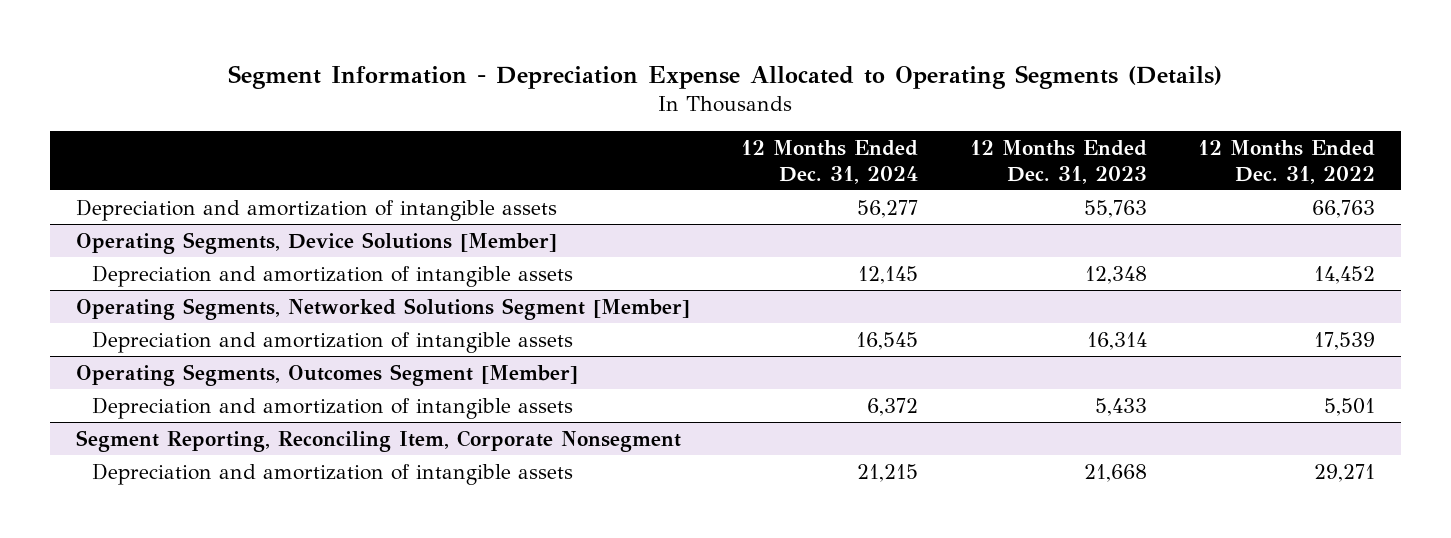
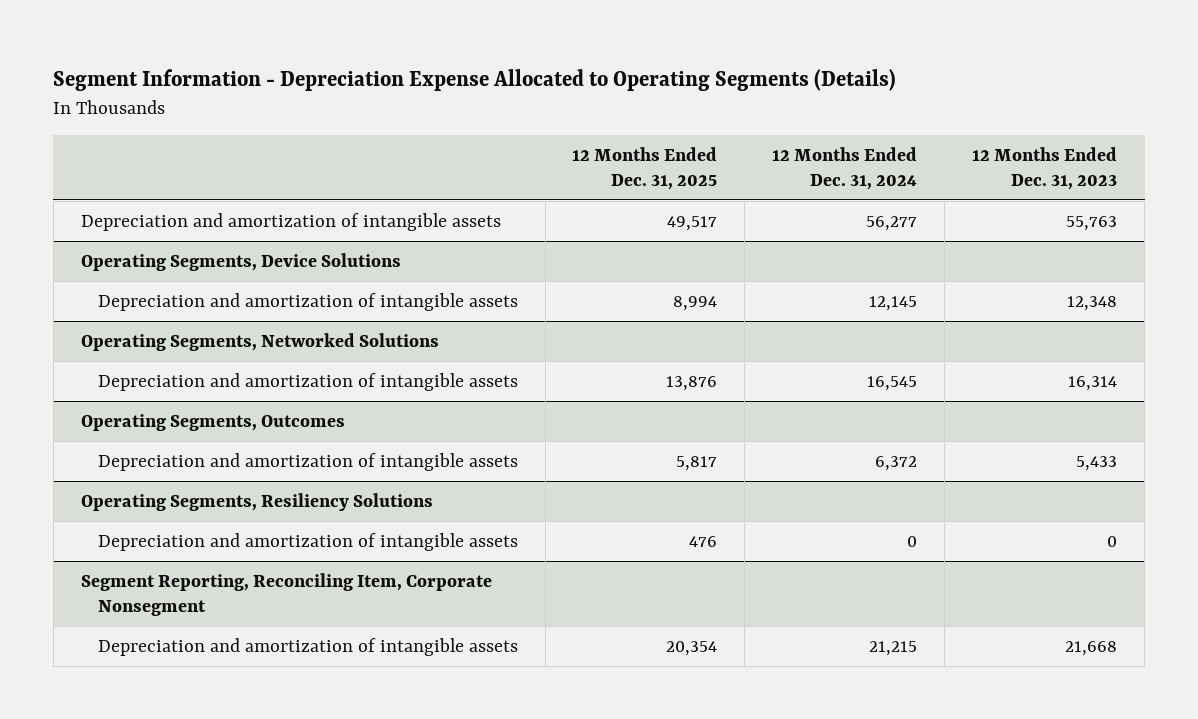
- | 12 Months Ended Dec. 31, 2024 | 12 Months Ended Dec. 31, 2023 | 12 Months Ended Dec. 31, 2022
+ | 12 Months Ended Dec. 31, 2025 | 12 Months Ended Dec. 31, 2024 | 12 Months Ended Dec. 31, 2023
- Operating Segments, Device Solutions [Member]
+ Operating Segments, Device Solutions
- Operating Segments, Networked Solutions Segment [Member]
+ Operating Segments, Networked Solutions
- Operating Segments, Outcomes Segment [Member]
+ Operating Segments, Outcomes
+ Operating Segments, Resiliency Solutions
+ Depreciation and amortization of intangible assets | 476 | 0 | 0

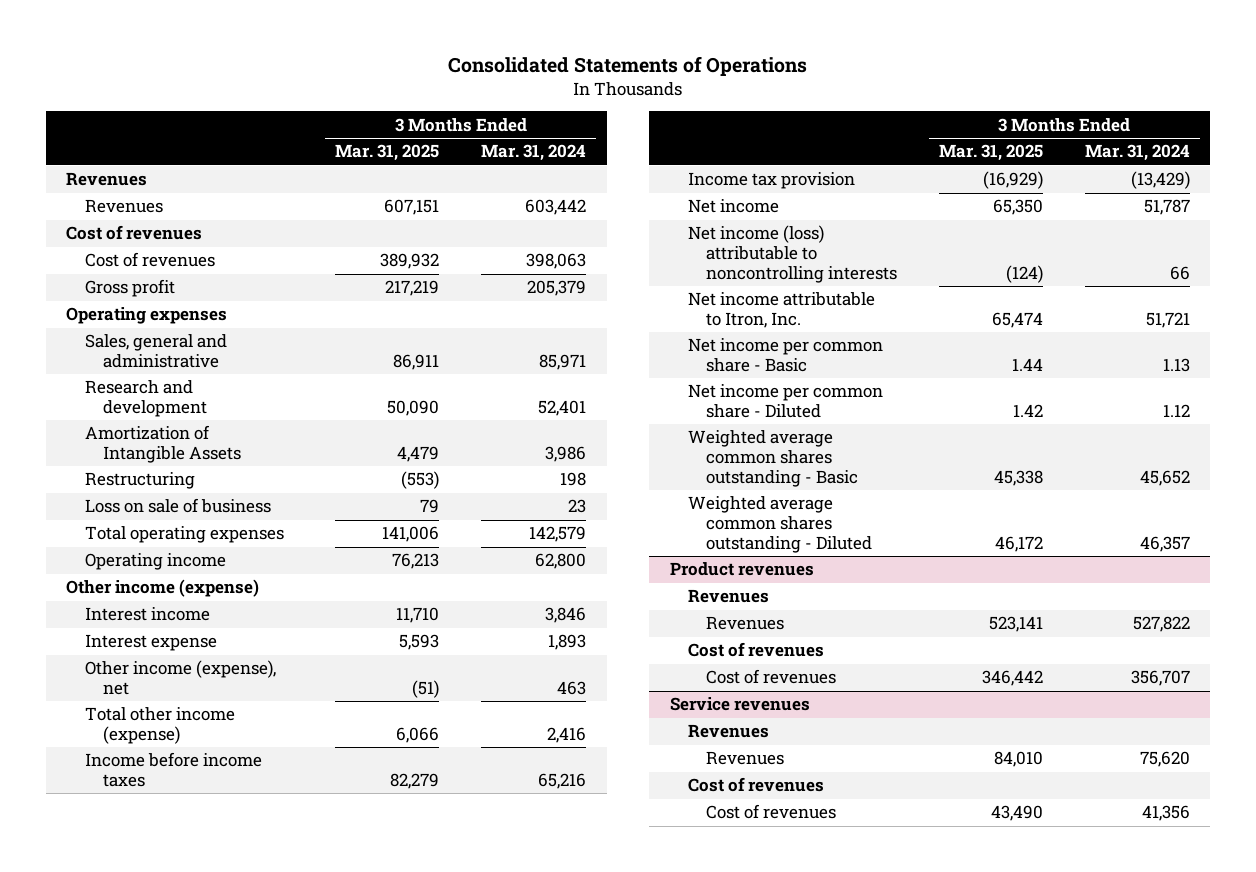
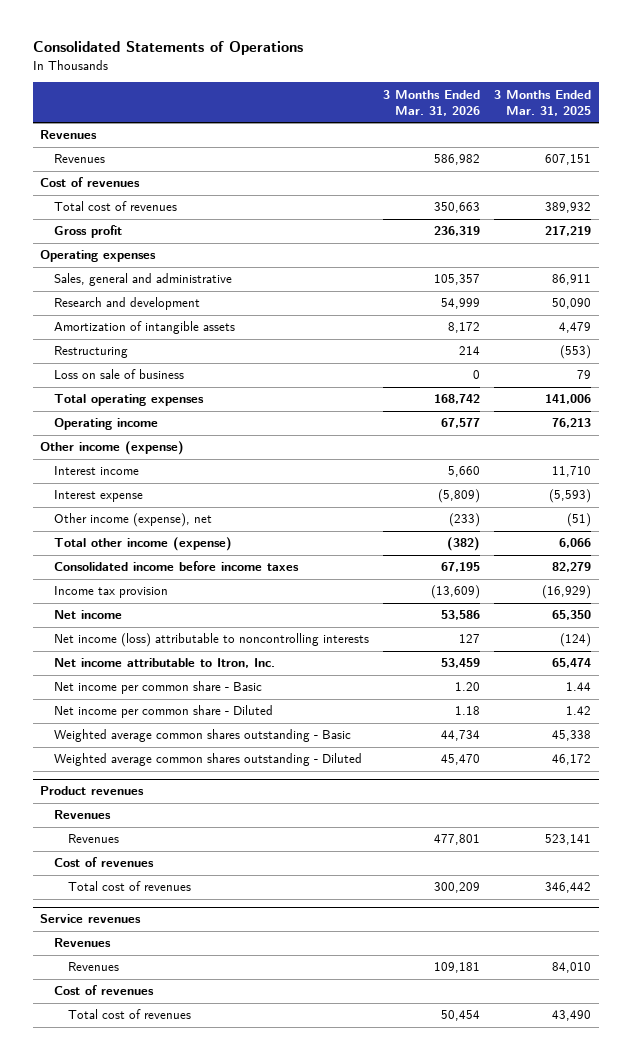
- | 3 Months Ended Mar. 31, 2025 | 3 Months Ended Mar. 31, 2024
+ | 3 Months Ended Mar. 31, 2026 | 3 Months Ended Mar. 31, 2025
- Cost of revenues | 389,932 | 398,063
+ Total cost of revenues | 350,663 | 389,932
- Amortization of Intangible Assets | 4,479 | 3,986
+ Amortization of intangible assets | 8,172 | 4,479
- Interest expense | 5,593 | 1,893
+ Interest expense | (5,809) | (5,593)
- Income before income taxes | 82,279 | 65,216
+ Consolidated income before income taxes | 67,195 | 82,279
@ Product revenues
- Cost of revenues | 346,442 | 356,707
+ Total cost of revenues | 300,209 | 346,442
@ Service revenues
- Cost of revenues | 43,490 | 41,356
+ Total cost of revenues | 50,454 | 43,490

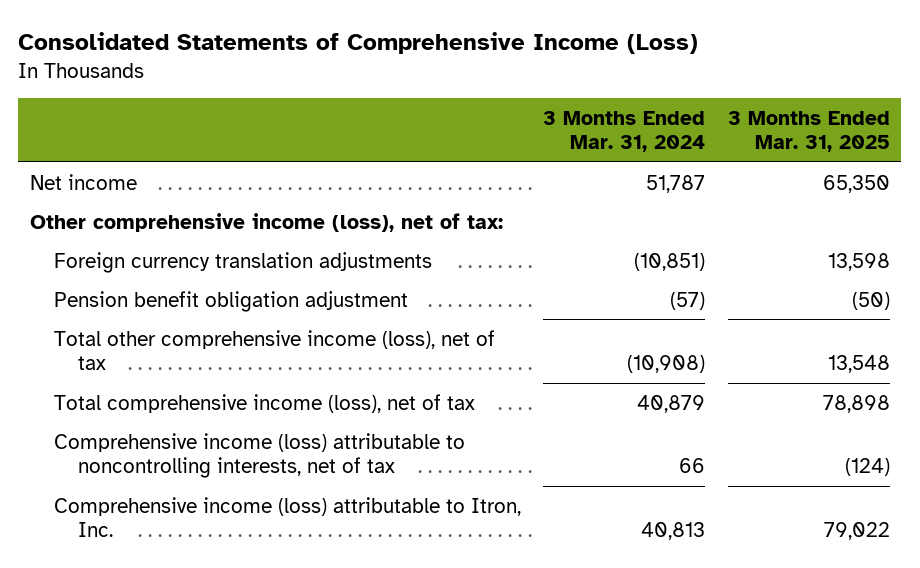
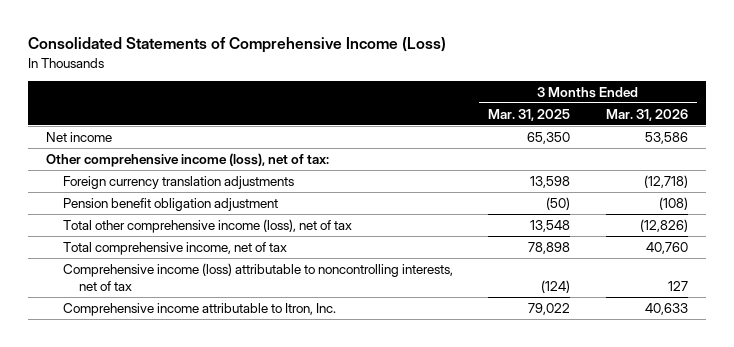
- | 3 Months Ended Mar. 31, 2024 | 3 Months Ended Mar. 31, 2025
+ | 3 Months Ended Mar. 31, 2025 | 3 Months Ended Mar. 31, 2026
- Total comprehensive income (loss), net of tax | 40,879 | 78,898
+ Total comprehensive income, net of tax | 78,898 | 40,760
- Comprehensive income (loss) attributable to Itron, Inc. | 40,813 | 79,022
+ Comprehensive income attributable to Itron, Inc. | 79,022 | 40,633

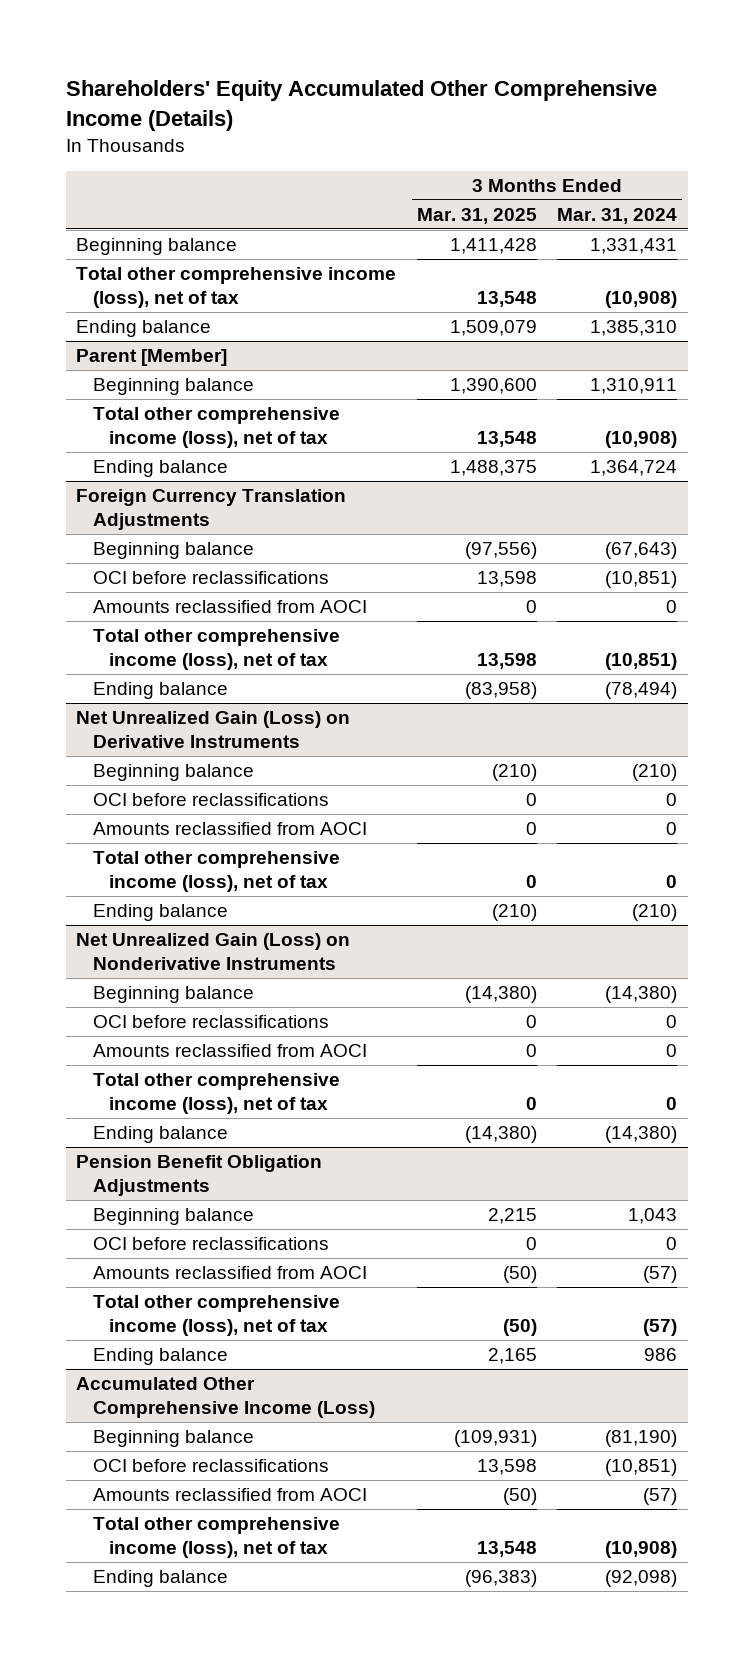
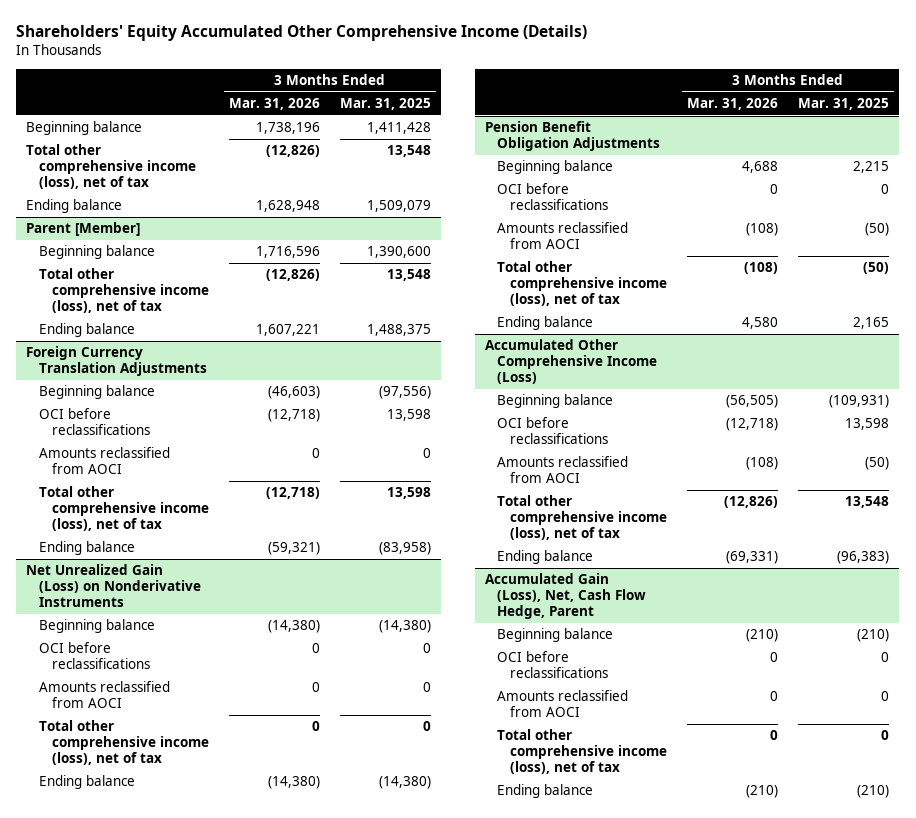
- | 3 Months Ended Mar. 31, 2025 | 3 Months Ended Mar. 31, 2024
+ | 3 Months Ended Mar. 31, 2026 | 3 Months Ended Mar. 31, 2025
- Net Unrealized Gain (Loss) on Derivative Instruments
- Beginning balance | (210) | (210)
- OCI before reclassifications | 0 | 0
- Amounts reclassified from AOCI | 0 | 0
- Total other comprehensive income (loss), net of tax | 0 | 0
- Ending balance | (210) | (210)
+ Accumulated Gain (Loss), Net, Cash Flow Hedge, Parent
+ Beginning balance | (210) | (210)
+ OCI before reclassifications | 0 | 0
+ Amounts reclassified from AOCI | 0 | 0
+ Total other comprehensive income (loss), net of tax | 0 | 0
+ Ending balance | (210) | (210)

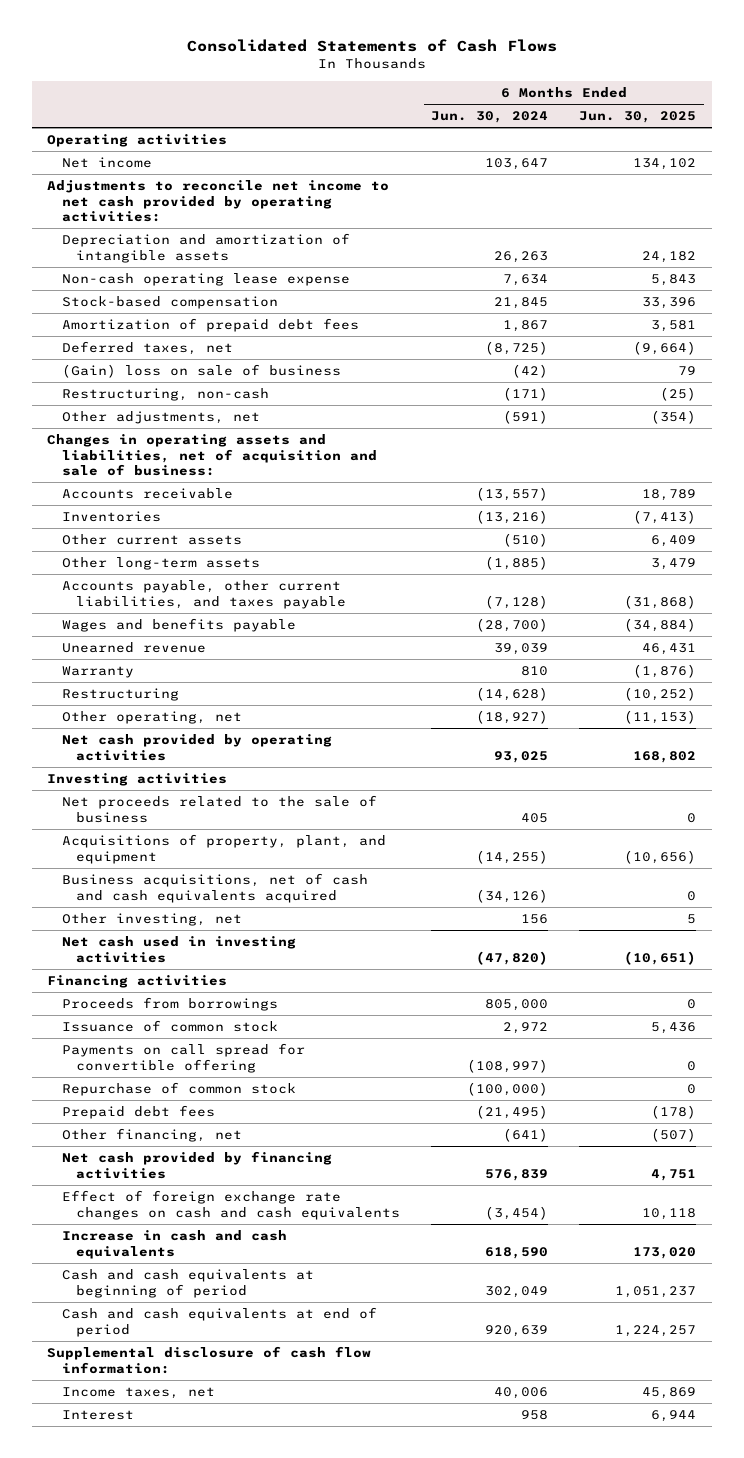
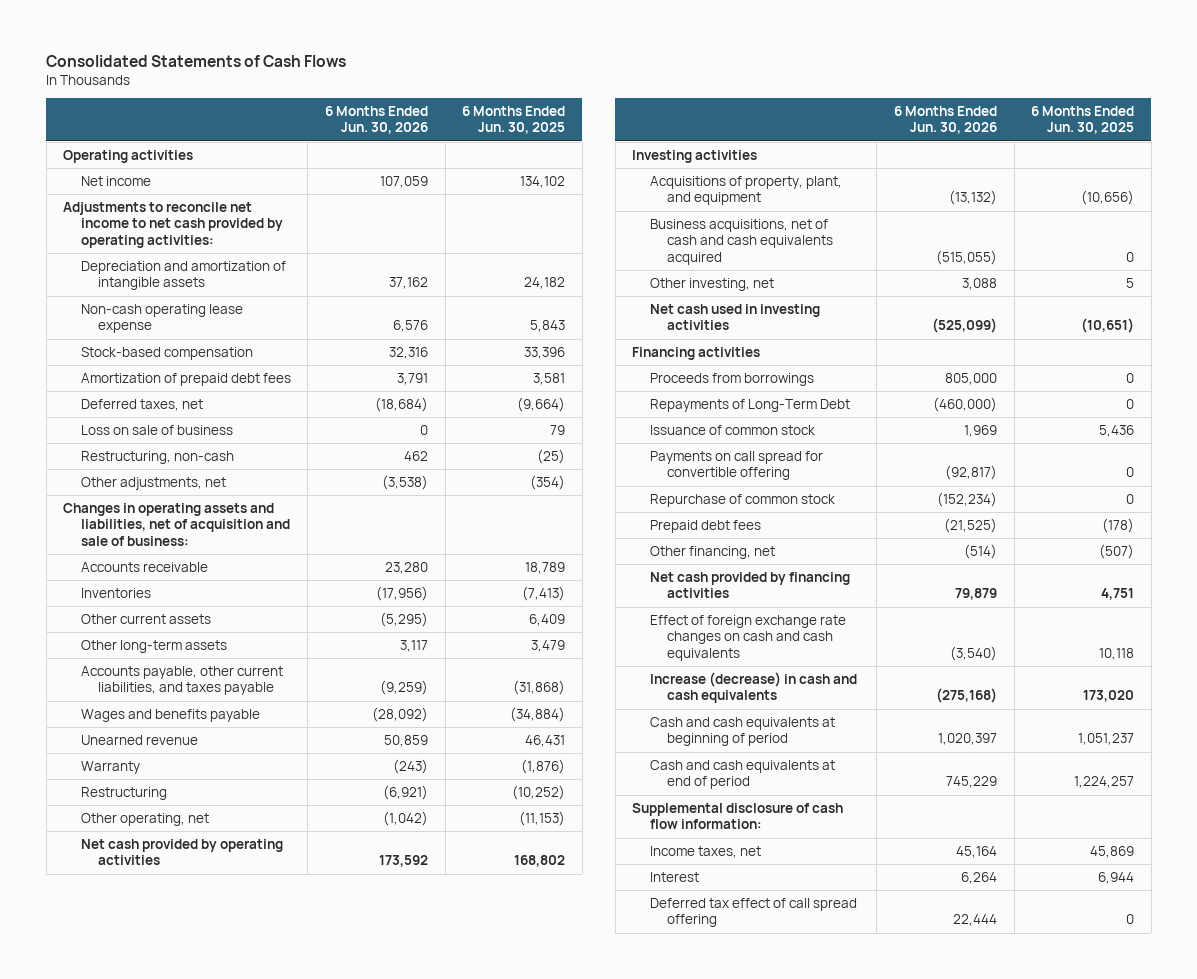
- | 6 Months Ended Jun. 30, 2024 | 6 Months Ended Jun. 30, 2025
+ | 6 Months Ended Jun. 30, 2026 | 6 Months Ended Jun. 30, 2025
- (Gain) loss on sale of business | (42) | 79
+ Loss on sale of business | 0 | 79
- Net proceeds related to the sale of business | 405 | 0
+ Repayments of Long-Term Debt | (460,000) | 0
- Increase in cash and cash equivalents | 618,590 | 173,020
+ Increase (decrease) in cash and cash equivalents | (275,168) | 173,020
+ Deferred tax effect of call spread offering | 22,444 | 0

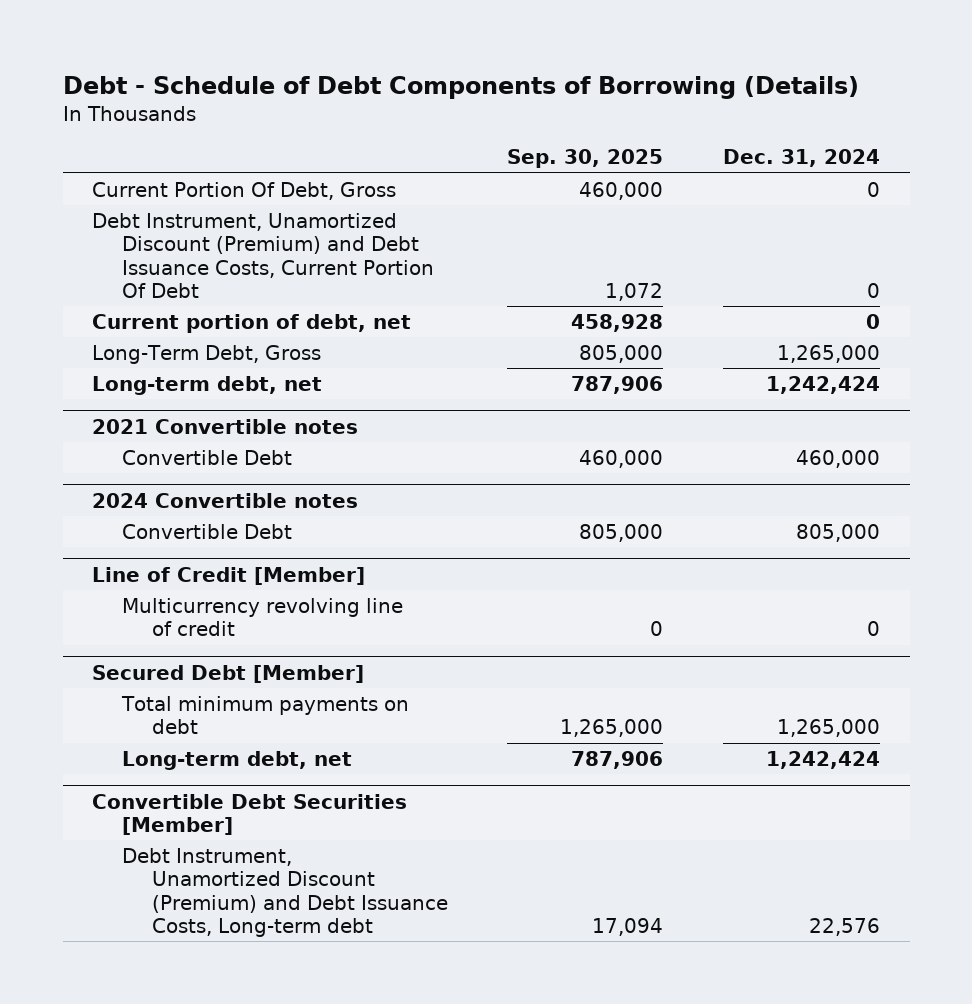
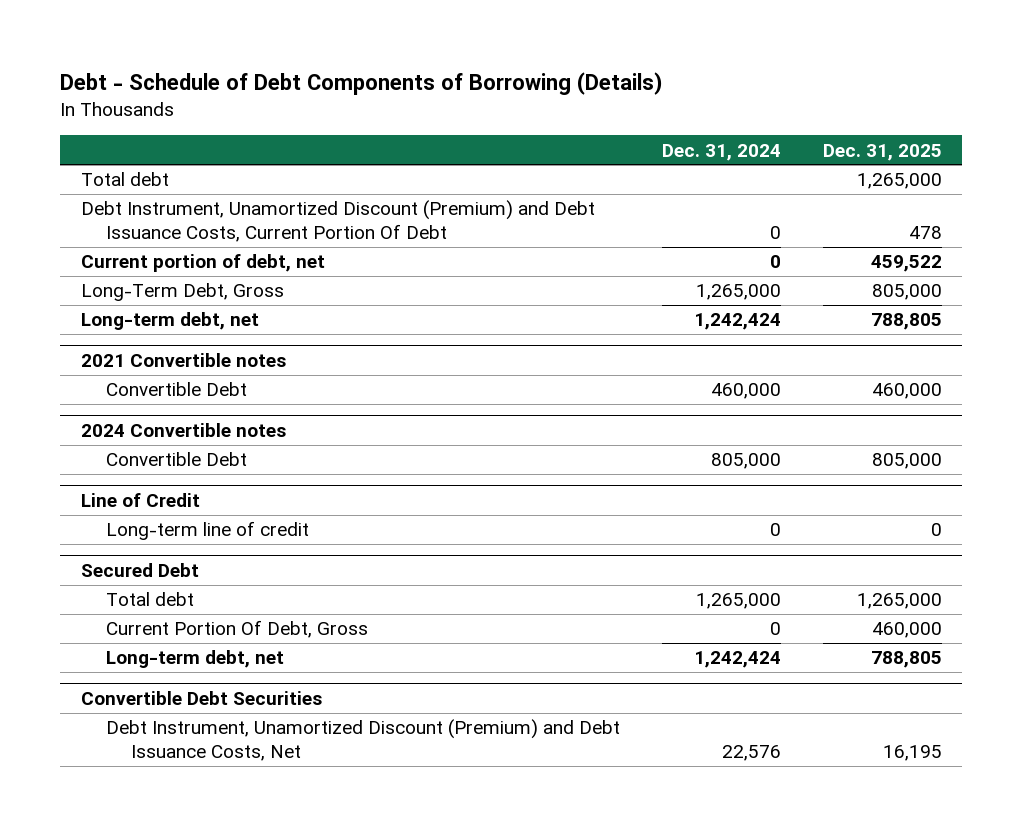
- | Sep. 30, 2025 | Dec. 31, 2024
+ | Dec. 31, 2024 | Dec. 31, 2025
- Current Portion Of Debt, Gross | 460,000 | 0
+ Total debt | | 1,265,000
- Line of Credit [Member]
- Multicurrency revolving line of credit | 0 | 0
- Secured Debt [Member]
- Total minimum payments on debt | 1,265,000 | 1,265,000
+ Line of Credit
+ Long-term line of credit | 0 | 0
+ Secured Debt
+ Total debt | 1,265,000 | 1,265,000
+ Current Portion Of Debt, Gross | 0 | 460,000
- Convertible Debt Securities [Member]
- Debt Instrument, Unamortized Discount (Premium) and Debt Issuance Costs, Long-term debt | 17,094 | 22,576
+ Convertible Debt Securities
+ Debt Instrument, Unamortized Discount (Premium) and Debt Issuance Costs, Net | 22,576 | 16,195

